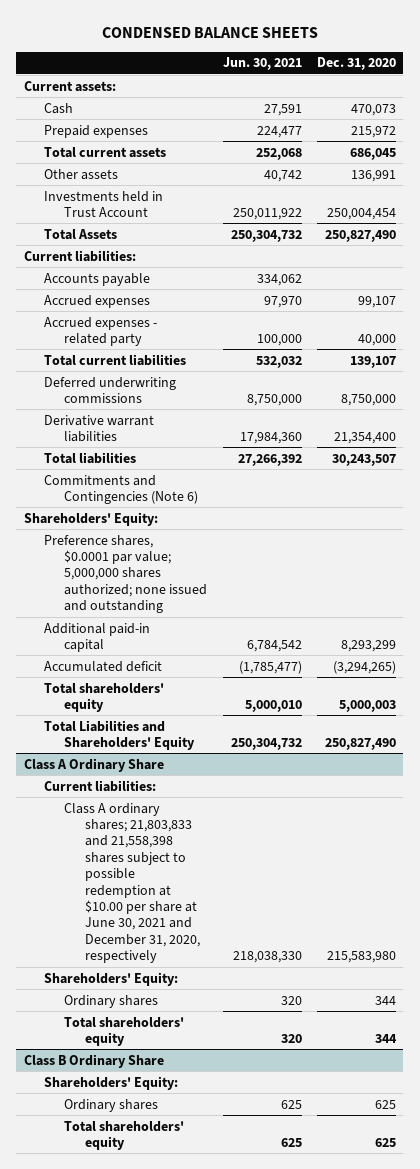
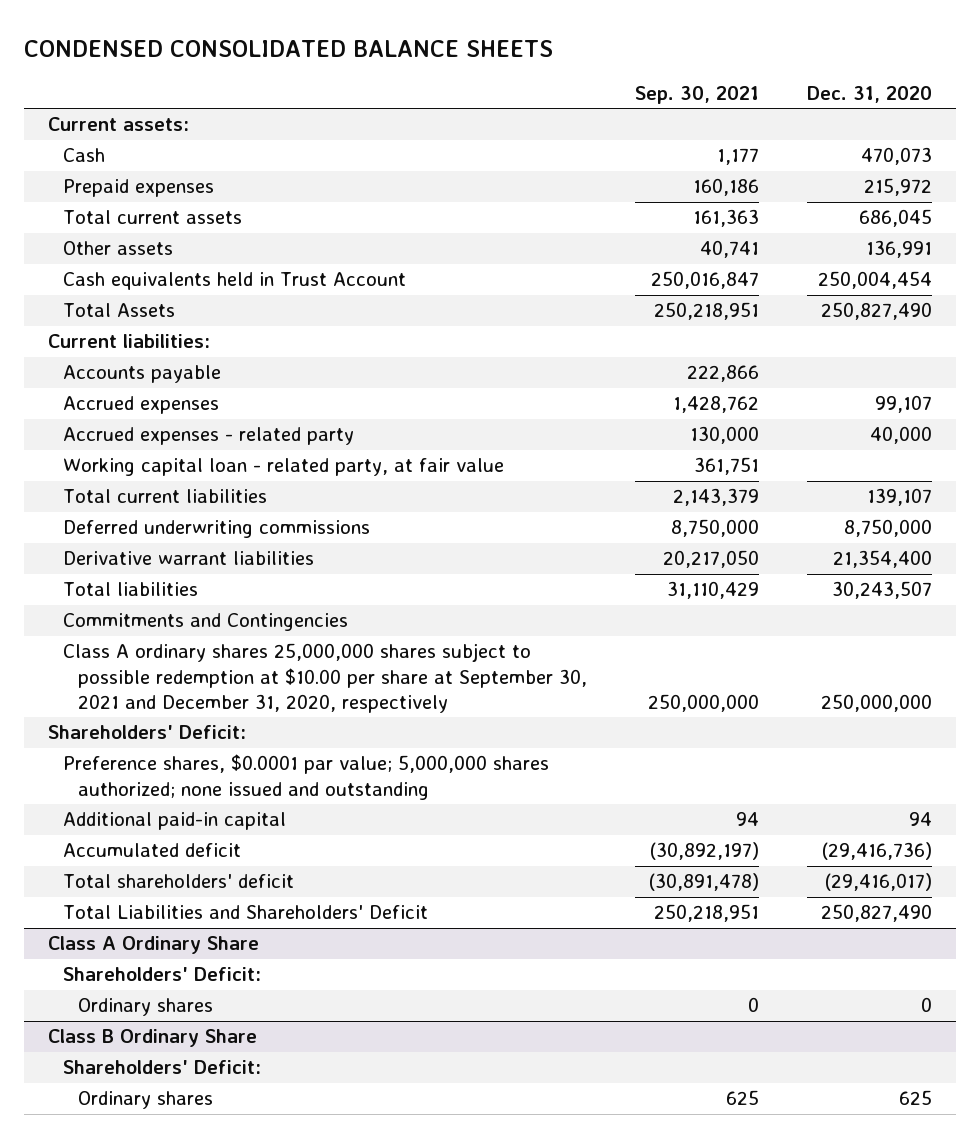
- CONDENSED BALANCE SHEETS
+ CONDENSED CONSOLIDATED BALANCE SHEETS
- | Jun. 30, 2021 | Dec. 31, 2020
+ | Sep. 30, 2021 | Dec. 31, 2020
- Investments held in Trust Account | 250,011,922 | 250,004,454
+ Cash equivalents held in Trust Account | 250,016,847 | 250,004,454
+ Working capital loan - related party, at fair value | 361,751 |
- Commitments and Contingencies (Note 6)
- Shareholders' Equity:
- Preference shares, $0.0001 par value; 5,000,000 shares authorized; none issued and outstanding
- Additional paid-in capital | 6,784,542 | 8,293,299
- Accumulated deficit | (1,785,477) | (3,294,265)
- Total shareholders' equity | 5,000,010 | 5,000,003
- Total Liabilities and Shareholders' Equity | 250,304,732 | 250,827,490
+ Commitments and Contingencies
+ Class A ordinary shares 25,000,000 shares subject to possible redemption at $10.00 per share at September 30, 2021 and December 31, 2020, respectively | 250,000,000 | 250,000,000
+ Shareholders' Deficit:
+ Preference shares, $0.0001 par value; 5,000,000 shares authorized; none issued and outstanding
+ Additional paid-in capital | 94 | 94
+ Accumulated deficit | (30,892,197) | (29,416,736)
+ Total shareholders' deficit | (30,891,478) | (29,416,017)
+ Total Liabilities and Shareholders' Deficit | 250,218,951 | 250,827,490
@ Class A Ordinary Share
- Current liabilities:
- Class A ordinary shares; 21,803,833 and 21,558,398 shares subject to possible redemption at $10.00 per share at June 30, 2021 and December 31, 2020, respectively | 218,038,330 | 215,583,980
- Shareholders' Equity:
- Ordinary shares | 320 | 344
- Total shareholders' equity | 320 | 344
+ Shareholders' Deficit:
+ Ordinary shares | 0 | 0
@ Class B Ordinary Share
- Shareholders' Equity:
+ Shareholders' Deficit:
- Total shareholders' equity | 625 | 625

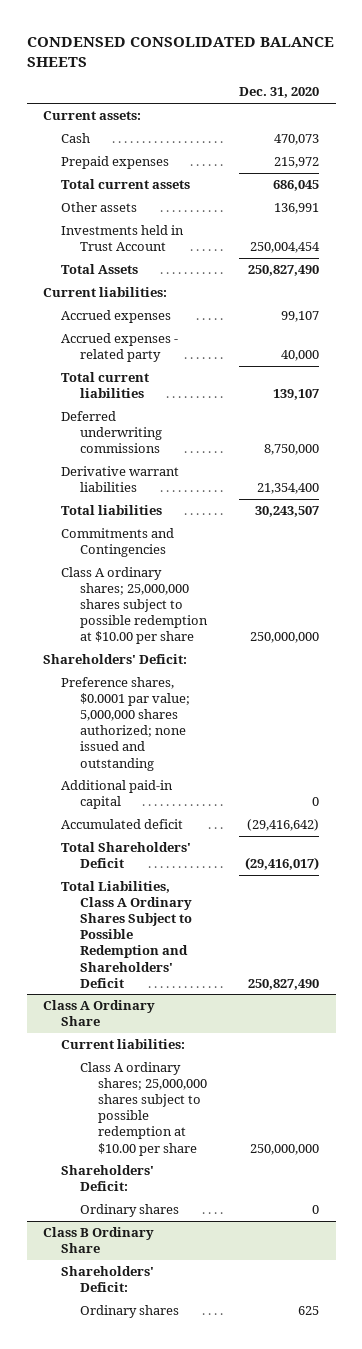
- | Sep. 30, 2021 | Dec. 31, 2020
+ | Dec. 31, 2020
- Cash equivalents held in Trust Account | 250,016,847 | 250,004,454
+ Investments held in Trust Account | 250,004,454
- Accounts payable | 222,866 |
- Working capital loan - related party, at fair value | 361,751 |
- Class A ordinary shares 25,000,000 shares subject to possible redemption at $10.00 per share at September 30, 2021 and December 31, 2020, respectively | 250,000,000 | 250,000,000
+ Class A ordinary shares; 25,000,000 shares subject to possible redemption at $10.00 per share | 250,000,000
- Additional paid-in capital | 94 | 94
- Accumulated deficit | (30,892,197) | (29,416,736)
- Total shareholders' deficit | (30,891,478) | (29,416,017)
- Total Liabilities and Shareholders' Deficit | 250,218,951 | 250,827,490
+ Additional paid-in capital | 0
+ Accumulated deficit | (29,416,642)
+ Total Shareholders' Deficit | (29,416,017)
+ Total Liabilities, Class A Ordinary Shares Subject to Possible Redemption and Shareholders' Deficit | 250,827,490
@ Class A Ordinary Share
+ Current liabilities:
+ Class A ordinary shares; 25,000,000 shares subject to possible redemption at $10.00 per share | 250,000,000

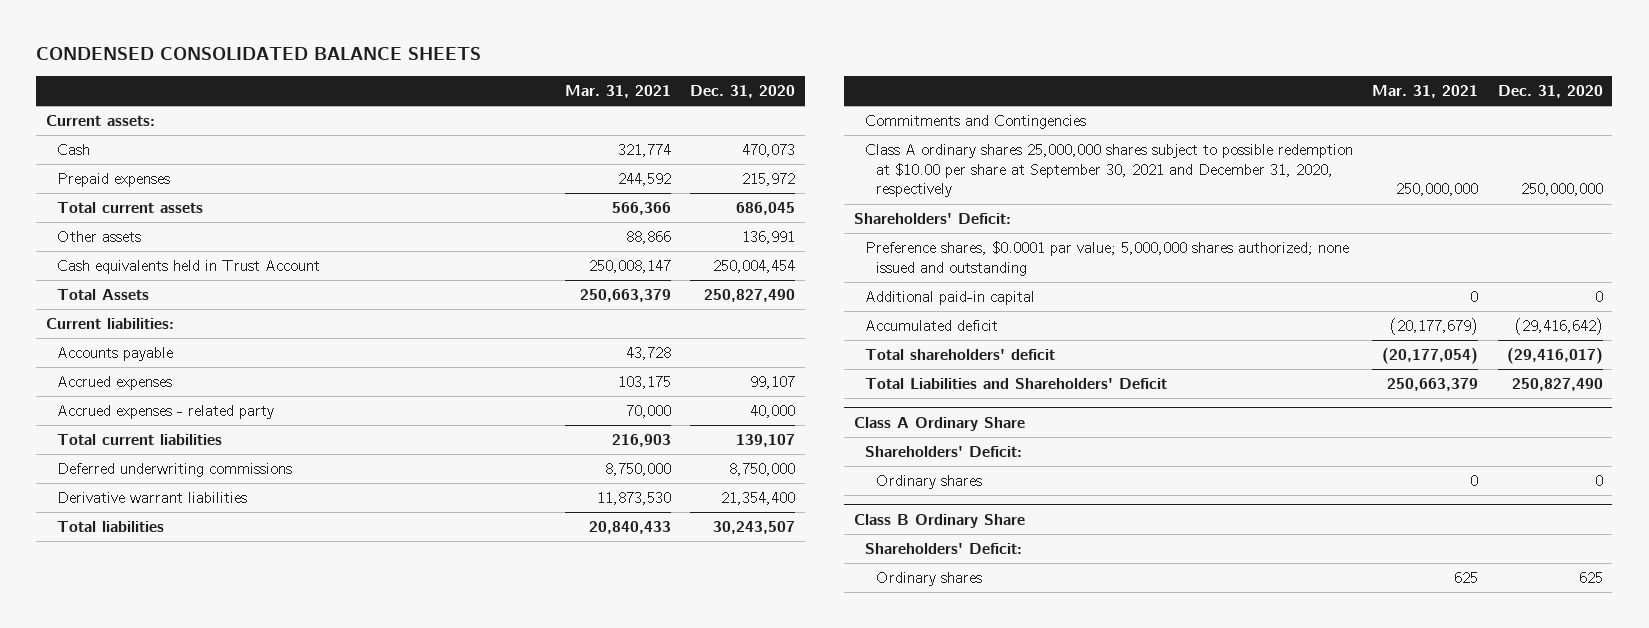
- | Dec. 31, 2020
+ | Mar. 31, 2021 | Dec. 31, 2020
- Investments held in Trust Account | 250,004,454
+ Cash equivalents held in Trust Account | 250,008,147 | 250,004,454
+ Accounts payable | 43,728 |
- Class A ordinary shares; 25,000,000 shares subject to possible redemption at $10.00 per share | 250,000,000
+ Class A ordinary shares 25,000,000 shares subject to possible redemption at $10.00 per share at September 30, 2021 and December 31, 2020, respectively | 250,000,000 | 250,000,000
- Total Shareholders' Deficit | (29,416,017)
- Total Liabilities, Class A Ordinary Shares Subject to Possible Redemption and Shareholders' Deficit | 250,827,490
+ Total shareholders' deficit | (20,177,054) | (29,416,017)
+ Total Liabilities and Shareholders' Deficit | 250,663,379 | 250,827,490
@ Class A Ordinary Share
- Current liabilities:
- Class A ordinary shares; 25,000,000 shares subject to possible redemption at $10.00 per share | 250,000,000

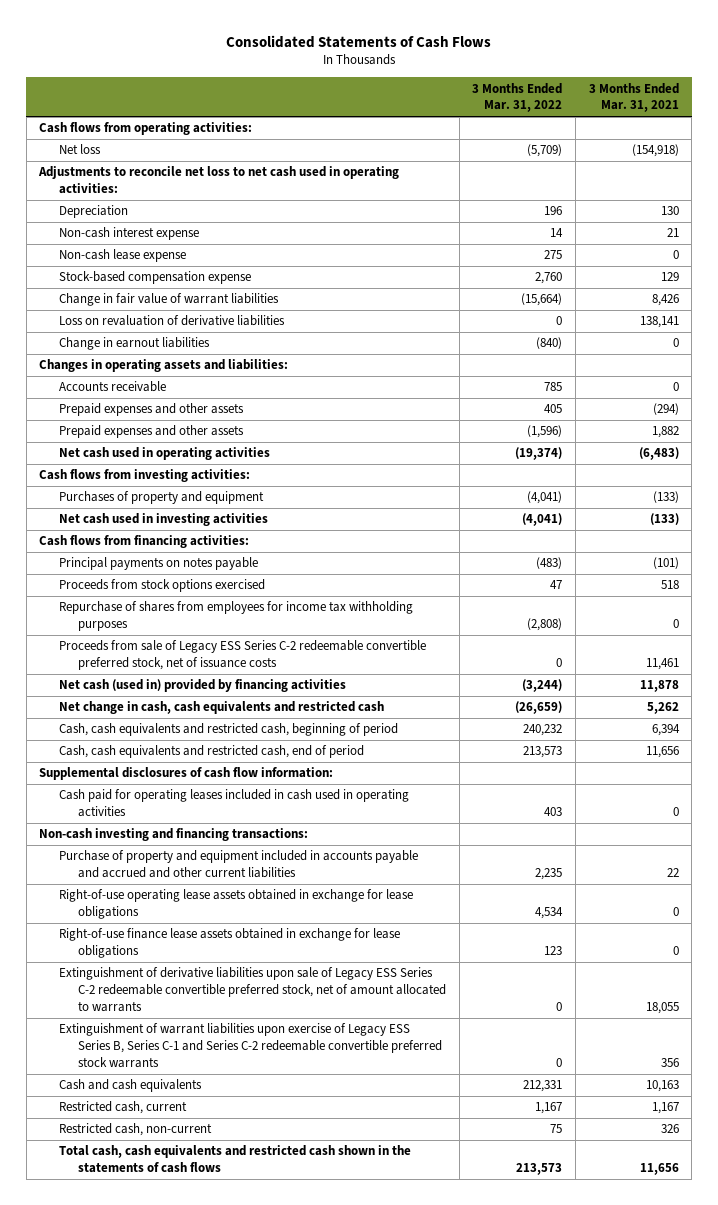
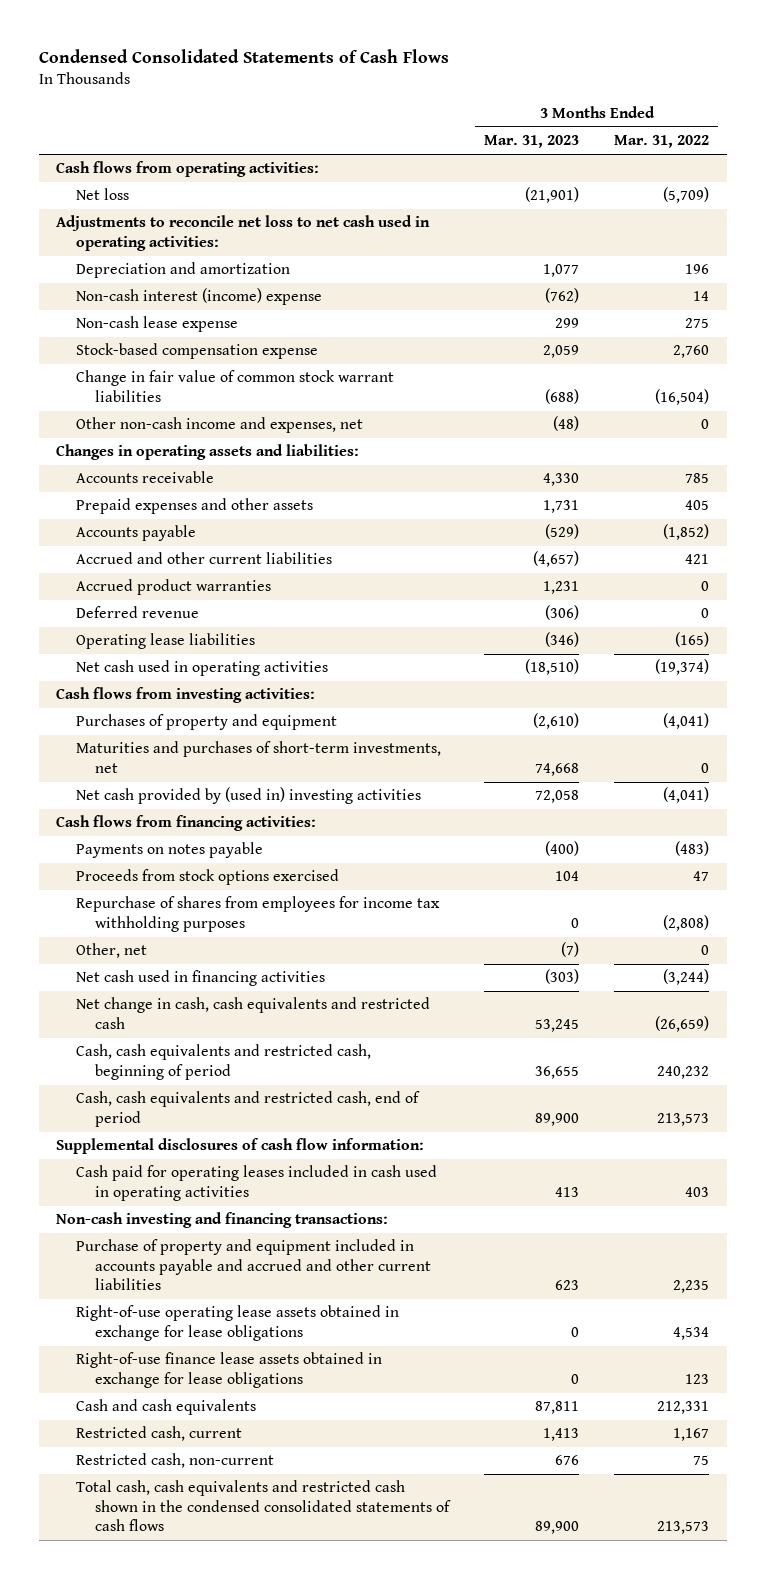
- Consolidated Statements of Cash Flows
+ Condensed Consolidated Statements of Cash Flows
- | 3 Months Ended Mar. 31, 2022 | 3 Months Ended Mar. 31, 2021
+ | 3 Months Ended Mar. 31, 2023 | 3 Months Ended Mar. 31, 2022
- Depreciation | 196 | 130
- Non-cash interest expense | 14 | 21
+ Depreciation and amortization | 1,077 | 196
+ Non-cash interest (income) expense | (762) | 14
- Change in fair value of warrant liabilities | (15,664) | 8,426
- Loss on revaluation of derivative liabilities | 0 | 138,141
- Change in earnout liabilities | (840) | 0
+ Change in fair value of common stock warrant liabilities | (688) | (16,504)
+ Other non-cash income and expenses, net | (48) | 0
- Prepaid expenses and other assets | (1,596) | 1,882
+ Accounts payable | (529) | (1,852)
+ Accrued and other current liabilities | (4,657) | 421
+ Accrued product warranties | 1,231 | 0
+ Deferred revenue | (306) | 0
+ Operating lease liabilities | (346) | (165)
- Net cash used in investing activities | (4,041) | (133)
+ Maturities and purchases of short-term investments, net | 74,668 | 0
+ Net cash provided by (used in) investing activities | 72,058 | (4,041)
- Principal payments on notes payable | (483) | (101)
+ Payments on notes payable | (400) | (483)
- Proceeds from sale of Legacy ESS Series C-2 redeemable convertible preferred stock, net of issuance costs | 0 | 11,461
- Net cash (used in) provided by financing activities | (3,244) | 11,878
+ Other, net | (7) | 0
+ Net cash used in financing activities | (303) | (3,244)
- Extinguishment of derivative liabilities upon sale of Legacy ESS Series C-2 redeemable convertible preferred stock, net of amount allocated to warrants | 0 | 18,055
- Extinguishment of warrant liabilities upon exercise of Legacy ESS Series B, Series C-1 and Series C-2 redeemable convertible preferred stock warrants | 0 | 356
- Total cash, cash equivalents and restricted cash shown in the statements of cash flows | 213,573 | 11,656
+ Total cash, cash equivalents and restricted cash shown in the condensed consolidated statements of cash flows | 89,900 | 213,573

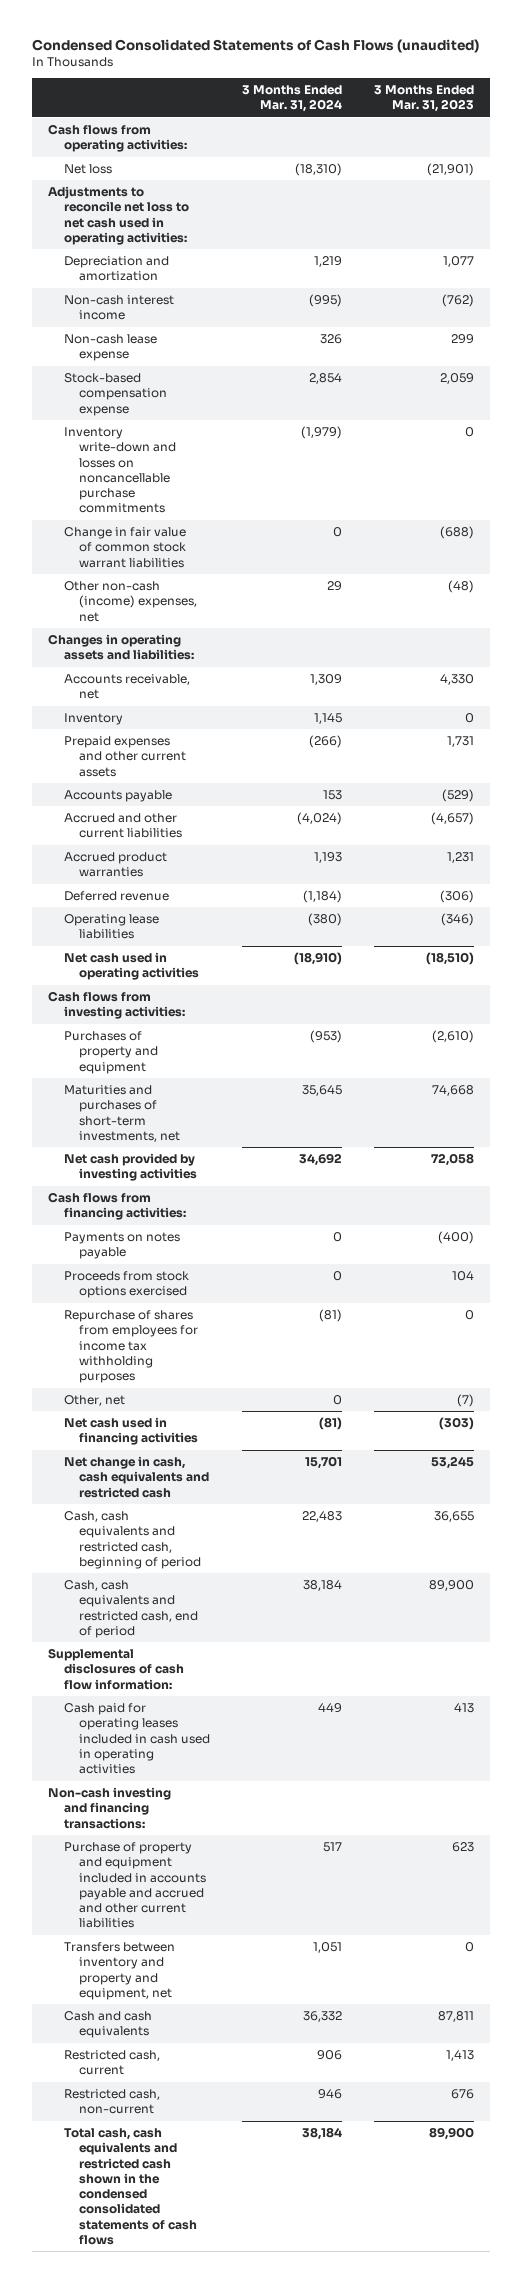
- Condensed Consolidated Statements of Cash Flows
+ Condensed Consolidated Statements of Cash Flows (unaudited)
- | 3 Months Ended Mar. 31, 2023 | 3 Months Ended Mar. 31, 2022
+ | 3 Months Ended Mar. 31, 2024 | 3 Months Ended Mar. 31, 2023
- Non-cash interest (income) expense | (762) | 14
+ Non-cash interest income | (995) | (762)
+ Inventory write-down and losses on noncancellable purchase commitments | (1,979) | 0
- Other non-cash income and expenses, net | (48) | 0
+ Other non-cash (income) expenses, net | 29 | (48)
- Accounts receivable | 4,330 | 785
- Prepaid expenses and other assets | 1,731 | 405
+ Accounts receivable, net | 1,309 | 4,330
+ Inventory | 1,145 | 0
+ Prepaid expenses and other current assets | (266) | 1,731
- Net cash provided by (used in) investing activities | 72,058 | (4,041)
+ Net cash provided by investing activities | 34,692 | 72,058
- Right-of-use operating lease assets obtained in exchange for lease obligations | 0 | 4,534
- Right-of-use finance lease assets obtained in exchange for lease obligations | 0 | 123
+ Transfers between inventory and property and equipment, net | 1,051 | 0

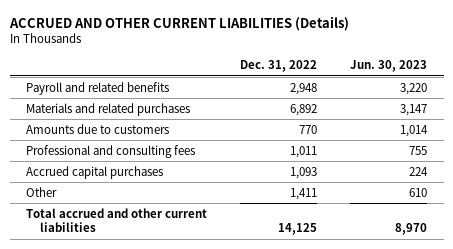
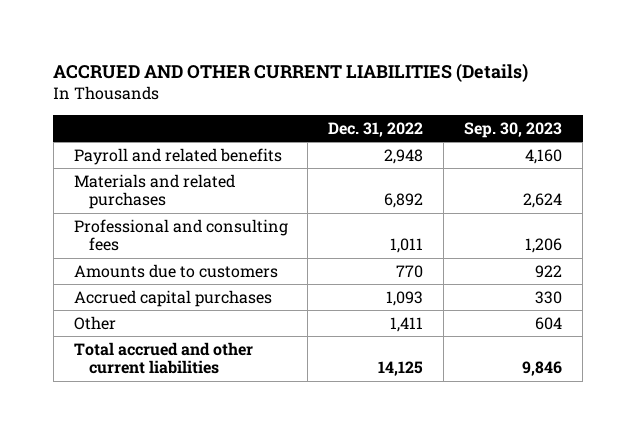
- | Dec. 31, 2022 | Jun. 30, 2023
+ | Dec. 31, 2022 | Sep. 30, 2023
moved down: Amounts due to customers | 770 | 922

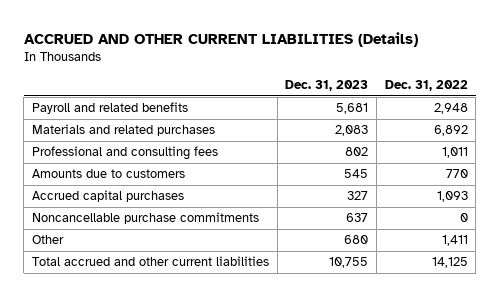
- | Dec. 31, 2022 | Sep. 30, 2023
+ | Dec. 31, 2023 | Dec. 31, 2022
+ Noncancellable purchase commitments | 637 | 0

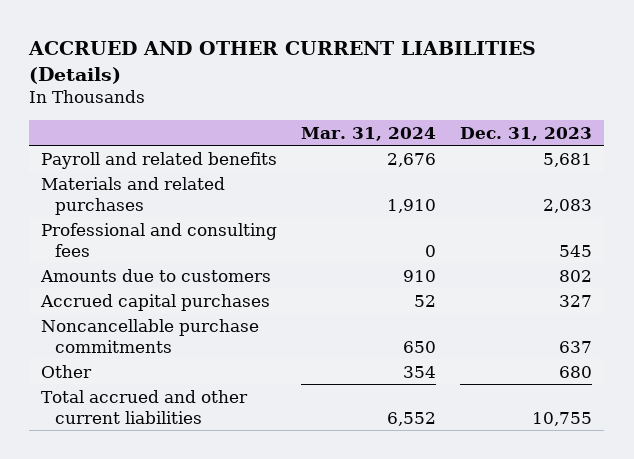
- | Dec. 31, 2023 | Dec. 31, 2022
+ | Mar. 31, 2024 | Dec. 31, 2023
- Professional and consulting fees | 802 | 1,011
- Amounts due to customers | 545 | 770
+ Professional and consulting fees | 0 | 545
+ Amounts due to customers | 910 | 802

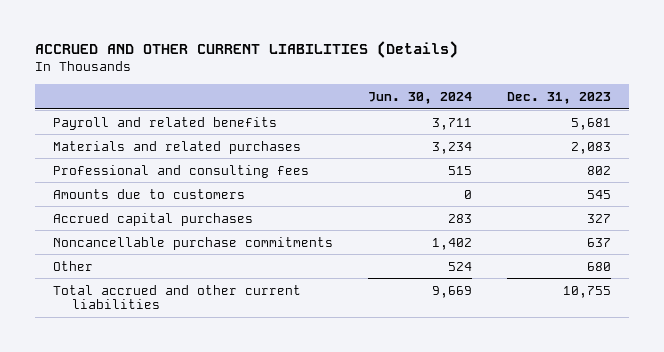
- | Mar. 31, 2024 | Dec. 31, 2023
+ | Jun. 30, 2024 | Dec. 31, 2023
- Professional and consulting fees | 0 | 545
- Amounts due to customers | 910 | 802
+ Professional and consulting fees | 515 | 802
+ Amounts due to customers | 0 | 545

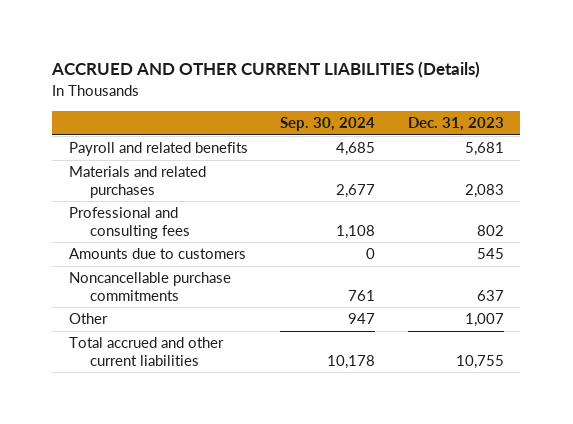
- | Jun. 30, 2024 | Dec. 31, 2023
+ | Sep. 30, 2024 | Dec. 31, 2023
- Accrued capital purchases | 283 | 327
- Other | 524 | 680
+ Other | 947 | 1,007

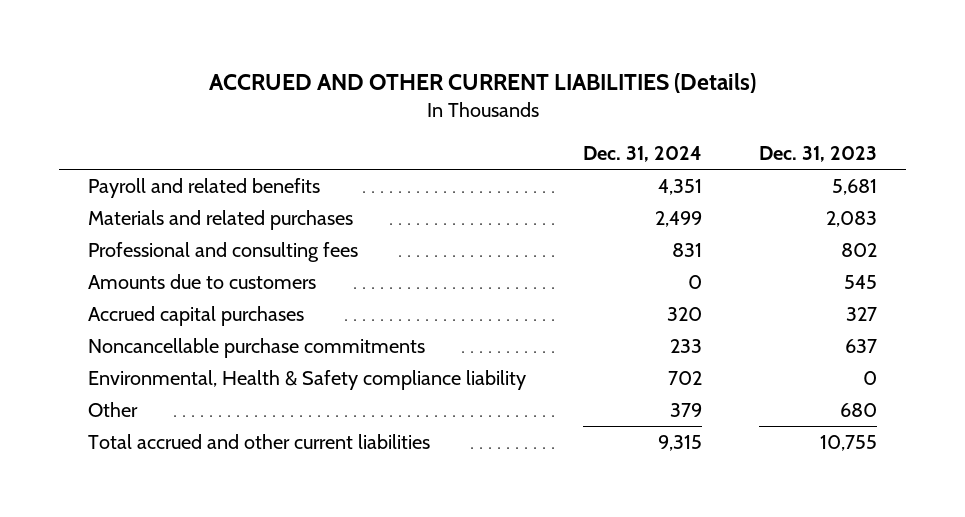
- | Sep. 30, 2024 | Dec. 31, 2023
+ | Dec. 31, 2024 | Dec. 31, 2023
+ Accrued capital purchases | 320 | 327
- Other | 947 | 1,007
+ Environmental, Health & Safety compliance liability | 702 | 0
+ Other | 379 | 680

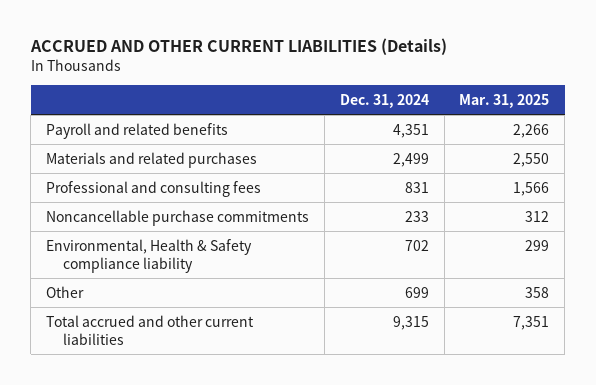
- | Dec. 31, 2024 | Dec. 31, 2023
+ | Dec. 31, 2024 | Mar. 31, 2025
- Amounts due to customers | 0 | 545
- Accrued capital purchases | 320 | 327
- Other | 379 | 680
+ Other | 699 | 358

